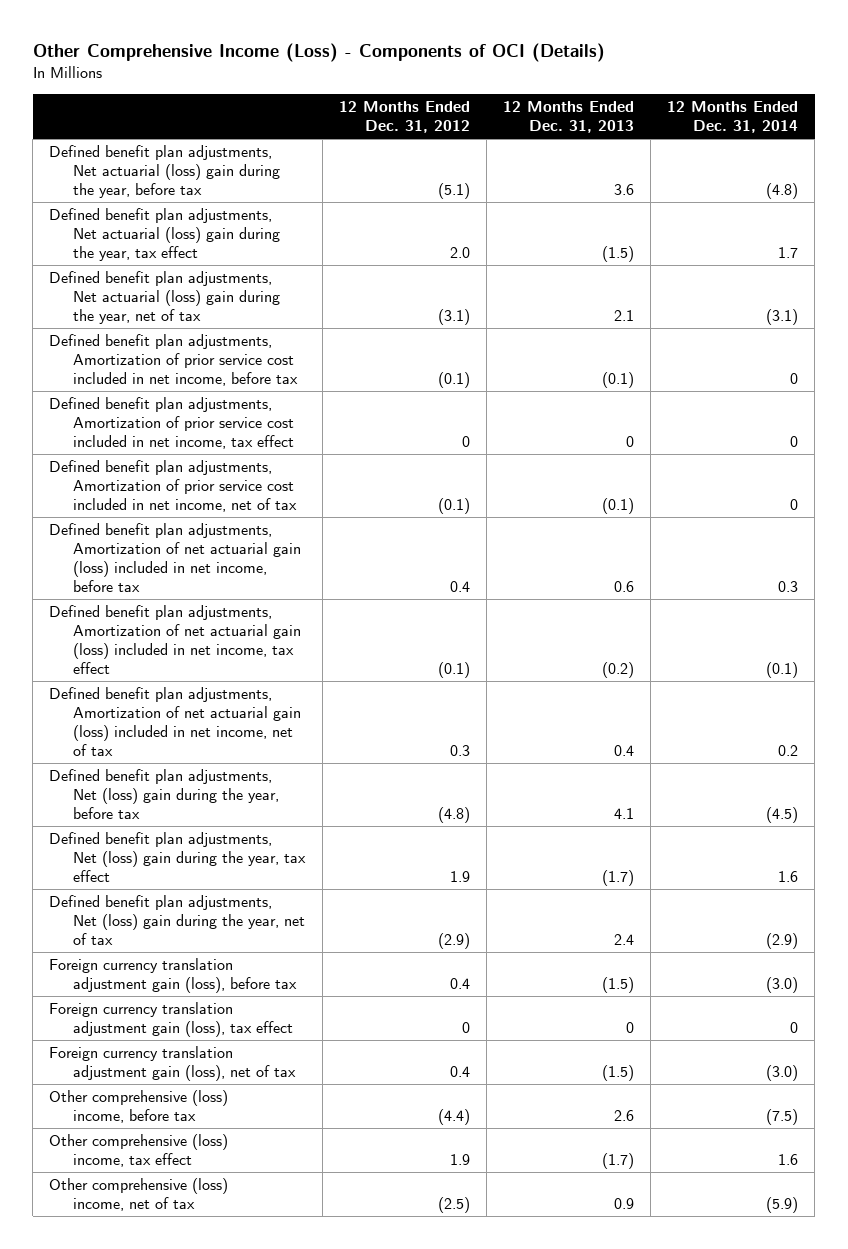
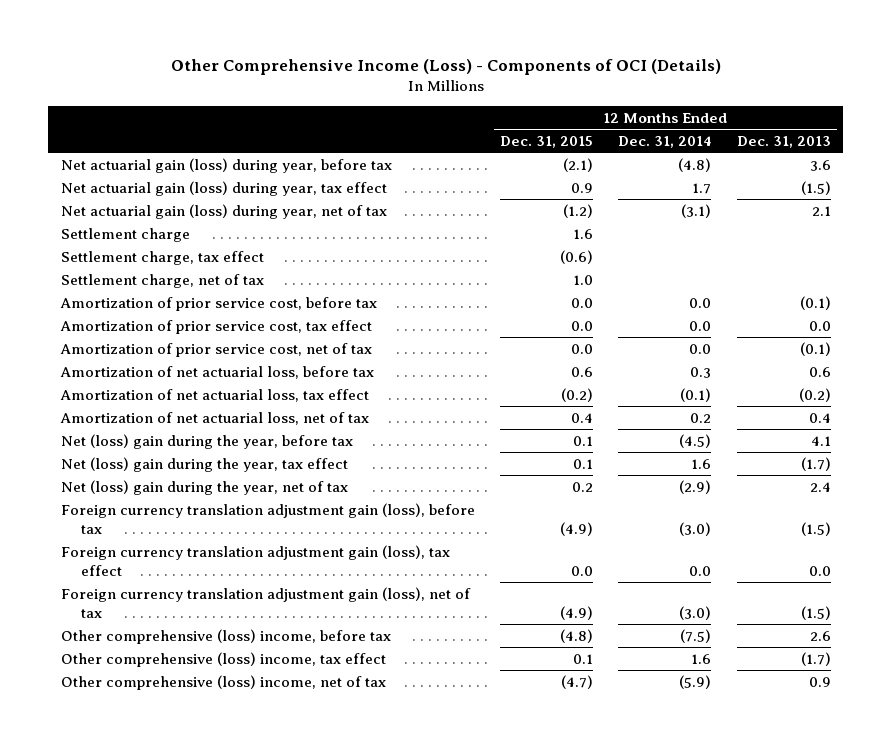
- | 12 Months Ended Dec. 31, 2012 | 12 Months Ended Dec. 31, 2013 | 12 Months Ended Dec. 31, 2014
+ | 12 Months Ended Dec. 31, 2015 | 12 Months Ended Dec. 31, 2014 | 12 Months Ended Dec. 31, 2013
- Defined benefit plan adjustments, Net actuarial (loss) gain during the year, before tax | (5.1) | 3.6 | (4.8)
- Defined benefit plan adjustments, Net actuarial (loss) gain during the year, tax effect | 2.0 | (1.5) | 1.7
- Defined benefit plan adjustments, Net actuarial (loss) gain during the year, net of tax | (3.1) | 2.1 | (3.1)
- Defined benefit plan adjustments, Amortization of prior service cost included in net income, before tax | (0.1) | (0.1) | 0
- Defined benefit plan adjustments, Amortization of prior service cost included in net income, tax effect | 0 | 0 | 0
- Defined benefit plan adjustments, Amortization of prior service cost included in net income, net of tax | (0.1) | (0.1) | 0
- Defined benefit plan adjustments, Amortization of net actuarial gain (loss) included in net income, before tax | 0.4 | 0.6 | 0.3
- Defined benefit plan adjustments, Amortization of net actuarial gain (loss) included in net income, tax effect | (0.1) | (0.2) | (0.1)
- Defined benefit plan adjustments, Amortization of net actuarial gain (loss) included in net income, net of tax | 0.3 | 0.4 | 0.2
- Defined benefit plan adjustments, Net (loss) gain during the year, before tax | (4.8) | 4.1 | (4.5)
- Defined benefit plan adjustments, Net (loss) gain during the year, tax effect | 1.9 | (1.7) | 1.6
- Defined benefit plan adjustments, Net (loss) gain during the year, net of tax | (2.9) | 2.4 | (2.9)
+ Net actuarial gain (loss) during year, before tax | (2.1) | (4.8) | 3.6
+ Net actuarial gain (loss) during year, tax effect | 0.9 | 1.7 | (1.5)
+ Net actuarial gain (loss) during year, net of tax | (1.2) | (3.1) | 2.1
+ Settlement charge | 1.6 | |
+ Settlement charge, tax effect | (0.6) | |
+ Settlement charge, net of tax | 1.0 | |
+ Amortization of prior service cost, before tax | 0.0 | 0.0 | (0.1)
+ Amortization of prior service cost, tax effect | 0.0 | 0.0 | 0.0
+ Amortization of prior service cost, net of tax | 0.0 | 0.0 | (0.1)
+ Amortization of net actuarial loss, before tax | 0.6 | 0.3 | 0.6
+ Amortization of net actuarial loss, tax effect | (0.2) | (0.1) | (0.2)
+ Amortization of net actuarial loss, net of tax | 0.4 | 0.2 | 0.4
+ Net (loss) gain during the year, before tax | 0.1 | (4.5) | 4.1
+ Net (loss) gain during the year, tax effect | 0.1 | 1.6 | (1.7)
+ Net (loss) gain during the year, net of tax | 0.2 | (2.9) | 2.4
- Foreign currency translation adjustment gain (loss), tax effect | 0 | 0 | 0
+ Foreign currency translation adjustment gain (loss), tax effect | 0.0 | 0.0 | 0.0

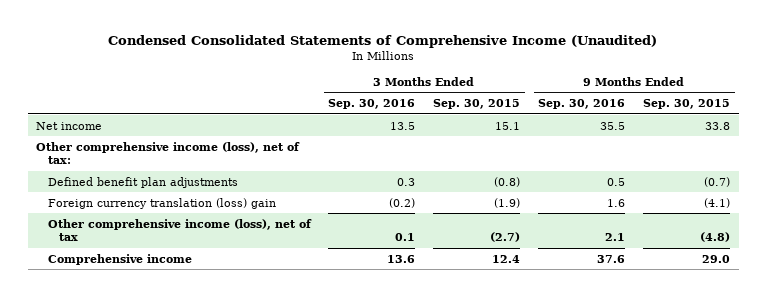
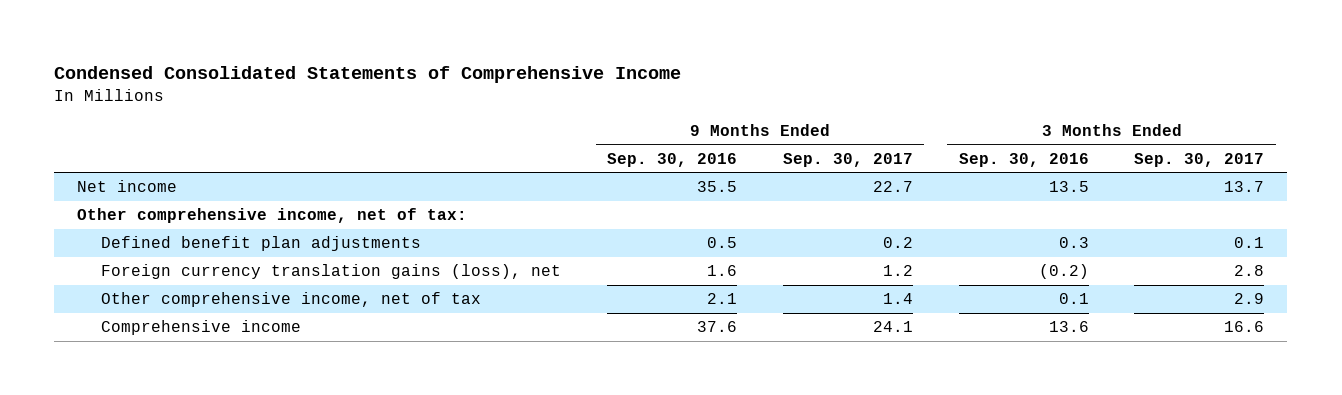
- Condensed Consolidated Statements of Comprehensive Income (Unaudited)
+ Condensed Consolidated Statements of Comprehensive Income
- | 3 Months Ended Sep. 30, 2016 | 3 Months Ended Sep. 30, 2015 | 9 Months Ended Sep. 30, 2016 | 9 Months Ended Sep. 30, 2015
+ | 9 Months Ended Sep. 30, 2016 | 9 Months Ended Sep. 30, 2017 | 3 Months Ended Sep. 30, 2016 | 3 Months Ended Sep. 30, 2017
- Other comprehensive income (loss), net of tax:
+ Other comprehensive income, net of tax:
- Foreign currency translation (loss) gain | (0.2) | (1.9) | 1.6 | (4.1)
- Other comprehensive income (loss), net of tax | 0.1 | (2.7) | 2.1 | (4.8)
+ Foreign currency translation gains (loss), net | 1.6 | 1.2 | (0.2) | 2.8
+ Other comprehensive income, net of tax | 2.1 | 1.4 | 0.1 | 2.9

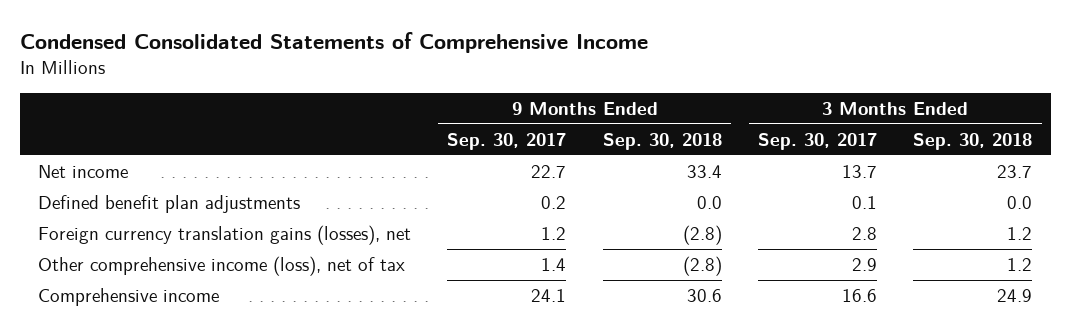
- | 9 Months Ended Sep. 30, 2016 | 9 Months Ended Sep. 30, 2017 | 3 Months Ended Sep. 30, 2016 | 3 Months Ended Sep. 30, 2017
+ | 9 Months Ended Sep. 30, 2017 | 9 Months Ended Sep. 30, 2018 | 3 Months Ended Sep. 30, 2017 | 3 Months Ended Sep. 30, 2018
- Other comprehensive income, net of tax:
- Foreign currency translation gains (loss), net | 1.6 | 1.2 | (0.2) | 2.8
- Other comprehensive income, net of tax | 2.1 | 1.4 | 0.1 | 2.9
+ Foreign currency translation gains (losses), net | 1.2 | (2.8) | 2.8 | 1.2
+ Other comprehensive income (loss), net of tax | 1.4 | (2.8) | 2.9 | 1.2

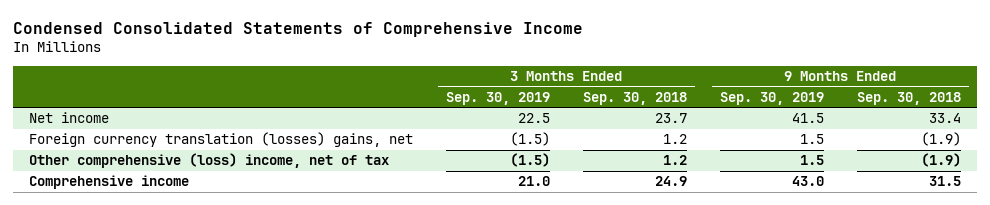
- | 9 Months Ended Sep. 30, 2017 | 9 Months Ended Sep. 30, 2018 | 3 Months Ended Sep. 30, 2017 | 3 Months Ended Sep. 30, 2018
+ | 3 Months Ended Sep. 30, 2019 | 3 Months Ended Sep. 30, 2018 | 9 Months Ended Sep. 30, 2019 | 9 Months Ended Sep. 30, 2018
- Defined benefit plan adjustments | 0.2 | 0.0 | 0.1 | 0.0
- Foreign currency translation gains (losses), net | 1.2 | (2.8) | 2.8 | 1.2
- Other comprehensive income (loss), net of tax | 1.4 | (2.8) | 2.9 | 1.2
- Comprehensive income | 24.1 | 30.6 | 16.6 | 24.9
+ Foreign currency translation (losses) gains, net | (1.5) | 1.2 | 1.5 | (1.9)
+ Other comprehensive (loss) income, net of tax | (1.5) | 1.2 | 1.5 | (1.9)
+ Comprehensive income | 21.0 | 24.9 | 43.0 | 31.5

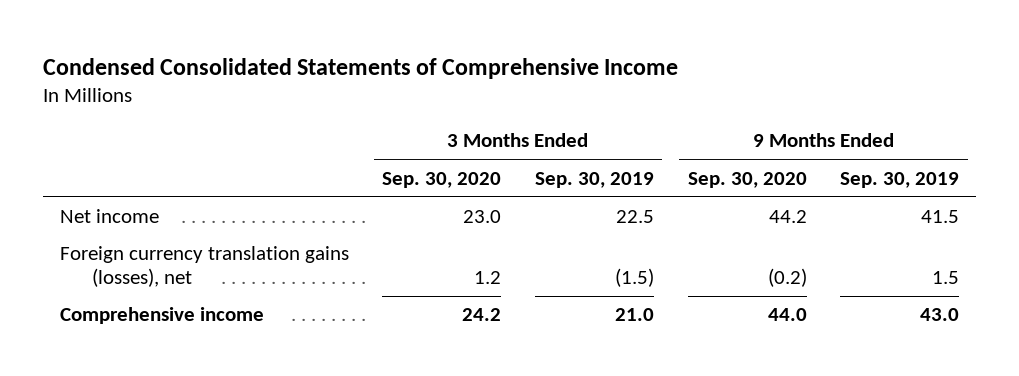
- | 3 Months Ended Sep. 30, 2019 | 3 Months Ended Sep. 30, 2018 | 9 Months Ended Sep. 30, 2019 | 9 Months Ended Sep. 30, 2018
+ | 3 Months Ended Sep. 30, 2020 | 3 Months Ended Sep. 30, 2019 | 9 Months Ended Sep. 30, 2020 | 9 Months Ended Sep. 30, 2019
- Foreign currency translation (losses) gains, net | (1.5) | 1.2 | 1.5 | (1.9)
- Other comprehensive (loss) income, net of tax | (1.5) | 1.2 | 1.5 | (1.9)
+ Foreign currency translation gains (losses), net | 1.2 | (1.5) | (0.2) | 1.5

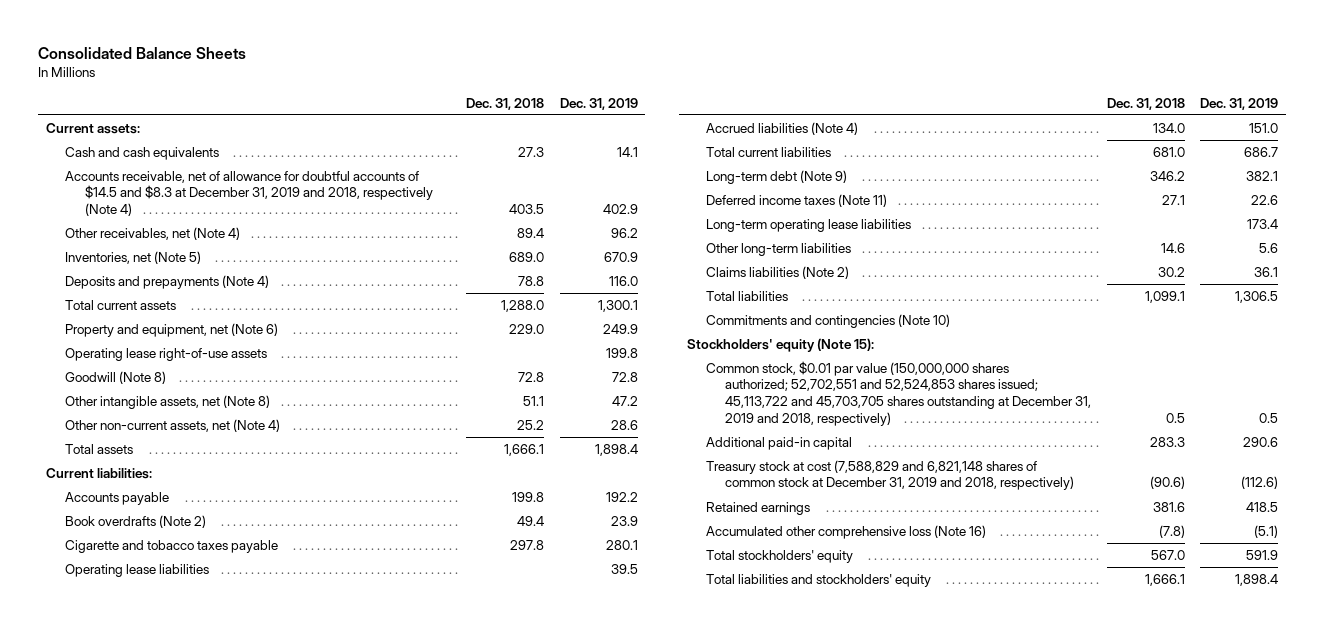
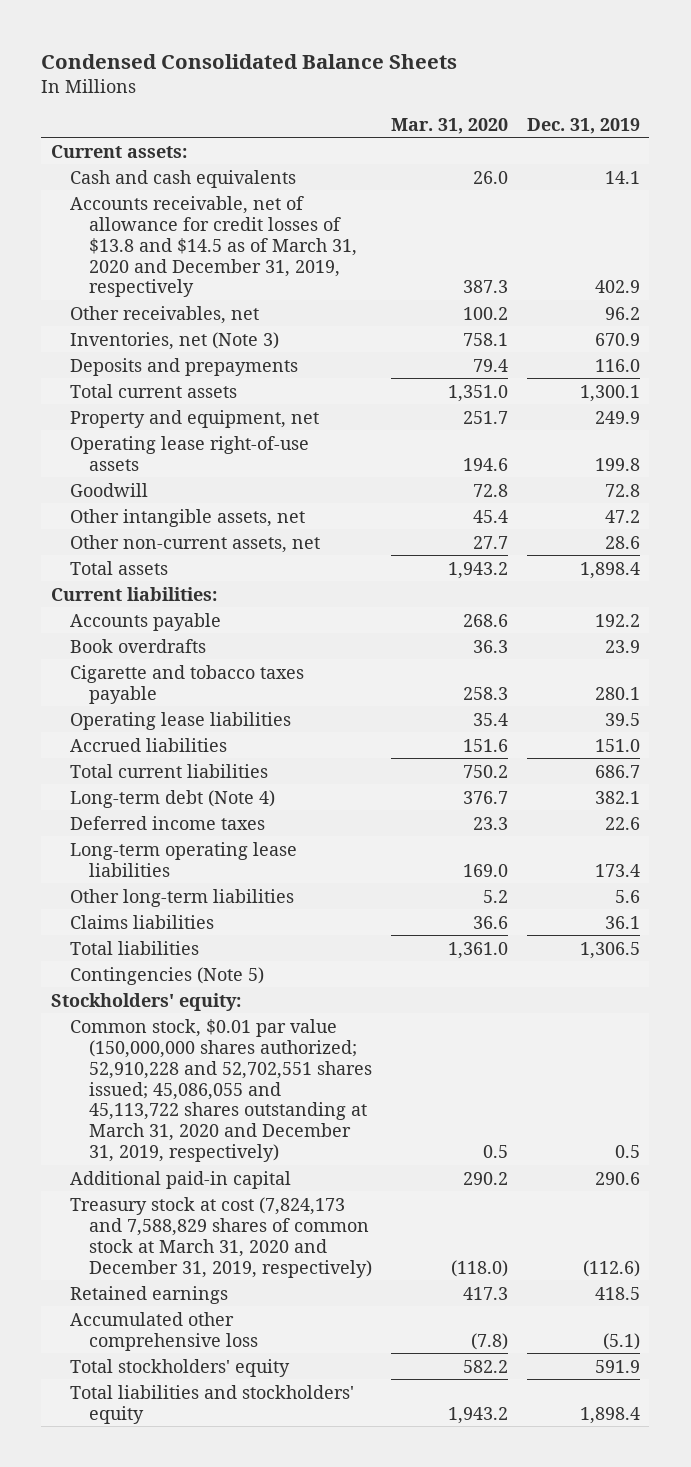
- Consolidated Balance Sheets
+ Condensed Consolidated Balance Sheets
- | Dec. 31, 2018 | Dec. 31, 2019
+ | Mar. 31, 2020 | Dec. 31, 2019
- Accounts receivable, net of allowance for doubtful accounts of $14.5 and $8.3 at December 31, 2019 and 2018, respectively (Note 4) | 403.5 | 402.9
- Other receivables, net (Note 4) | 89.4 | 96.2
- Inventories, net (Note 5) | 689.0 | 670.9
- Deposits and prepayments (Note 4) | 78.8 | 116.0
+ Accounts receivable, net of allowance for credit losses of $13.8 and $14.5 as of March 31, 2020 and December 31, 2019, respectively | 387.3 | 402.9
+ Other receivables, net | 100.2 | 96.2
+ Inventories, net (Note 3) | 758.1 | 670.9
+ Deposits and prepayments | 79.4 | 116.0
- Property and equipment, net (Note 6) | 229.0 | 249.9
+ Property and equipment, net | 251.7 | 249.9
- Goodwill (Note 8) | 72.8 | 72.8
- Other intangible assets, net (Note 8) | 51.1 | 47.2
- Other non-current assets, net (Note 4) | 25.2 | 28.6
+ Goodwill | 72.8 | 72.8
+ Other intangible assets, net | 45.4 | 47.2
+ Other non-current assets, net | 27.7 | 28.6
- Book overdrafts (Note 2) | 49.4 | 23.9
+ Book overdrafts | 36.3 | 23.9
- Accrued liabilities (Note 4) | 134.0 | 151.0
+ Accrued liabilities | 151.6 | 151.0
- Long-term debt (Note 9) | 346.2 | 382.1
- Deferred income taxes (Note 11) | 27.1 | 22.6
+ Long-term debt (Note 4) | 376.7 | 382.1
+ Deferred income taxes | 23.3 | 22.6
- Claims liabilities (Note 2) | 30.2 | 36.1
+ Claims liabilities | 36.6 | 36.1
- Commitments and contingencies (Note 10)
- Stockholders' equity (Note 15):
- Common stock, $0.01 par value (150,000,000 shares authorized; 52,702,551 and 52,524,853 shares issued; 45,113,722 and 45,703,705 shares outstanding at December 31, 2019 and 2018, respectively) | 0.5 | 0.5
+ Contingencies (Note 5)
+ Stockholders' equity:
+ Common stock, $0.01 par value (150,000,000 shares authorized; 52,910,228 and 52,702,551 shares issued; 45,086,055 and 45,113,722 shares outstanding at March 31, 2020 and December 31, 2019, respectively) | 0.5 | 0.5
- Treasury stock at cost (7,588,829 and 6,821,148 shares of common stock at December 31, 2019 and 2018, respectively) | (90.6) | (112.6)
+ Treasury stock at cost (7,824,173 and 7,588,829 shares of common stock at March 31, 2020 and December 31, 2019, respectively) | (118.0) | (112.6)
- Accumulated other comprehensive loss (Note 16) | (7.8) | (5.1)
+ Accumulated other comprehensive loss | (7.8) | (5.1)

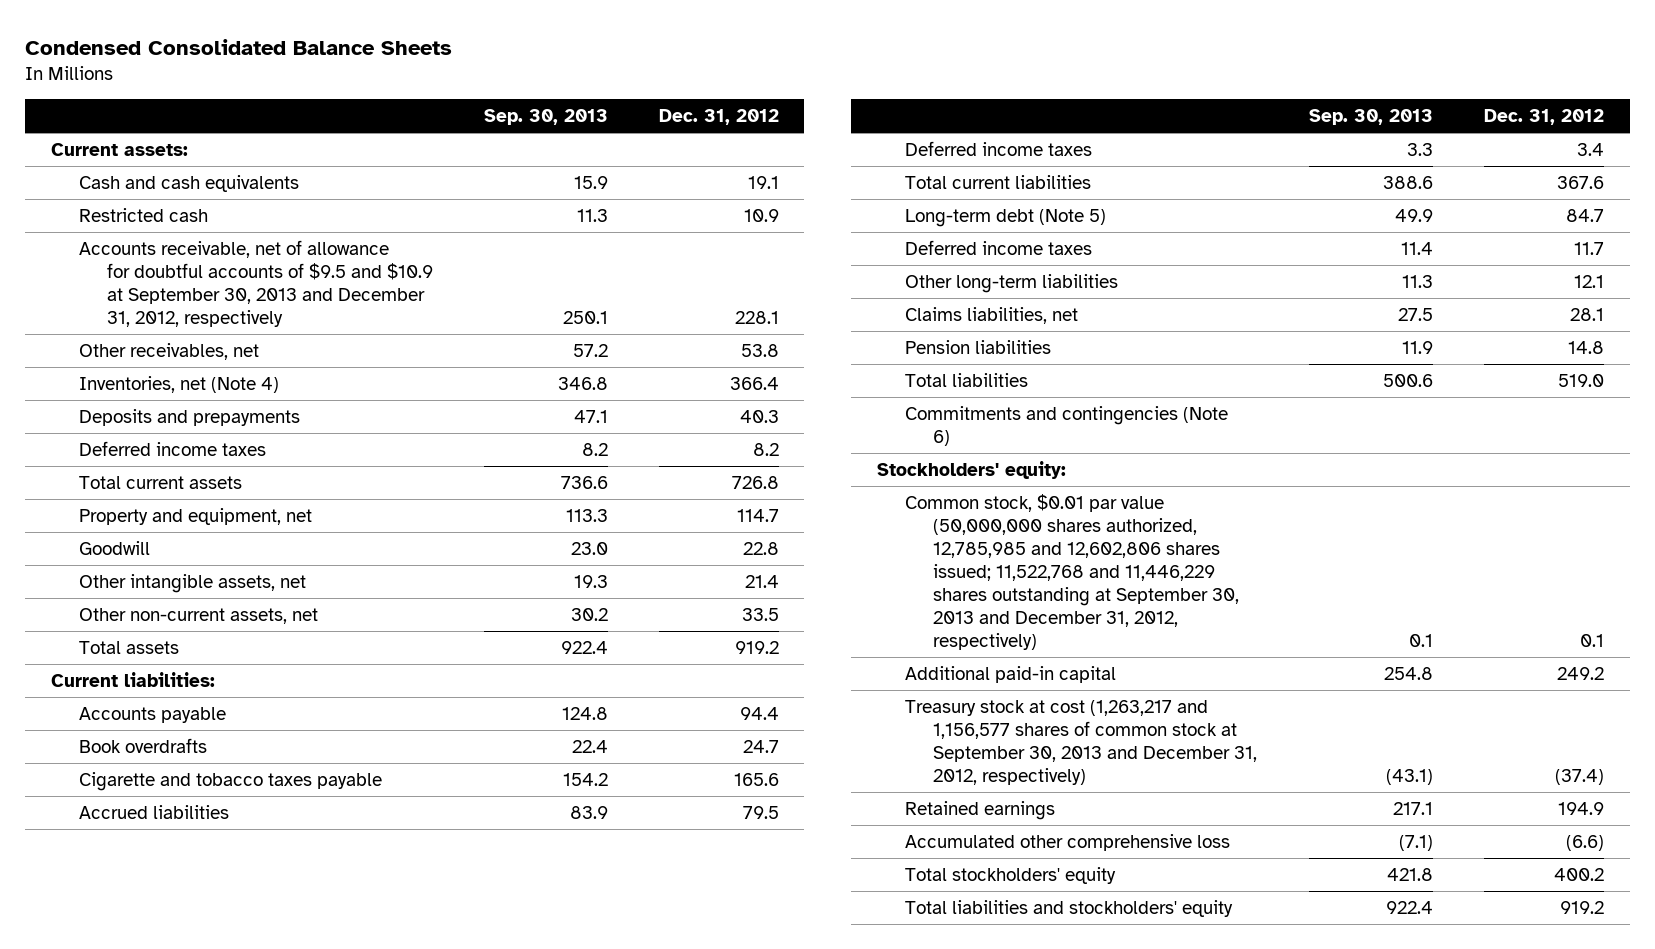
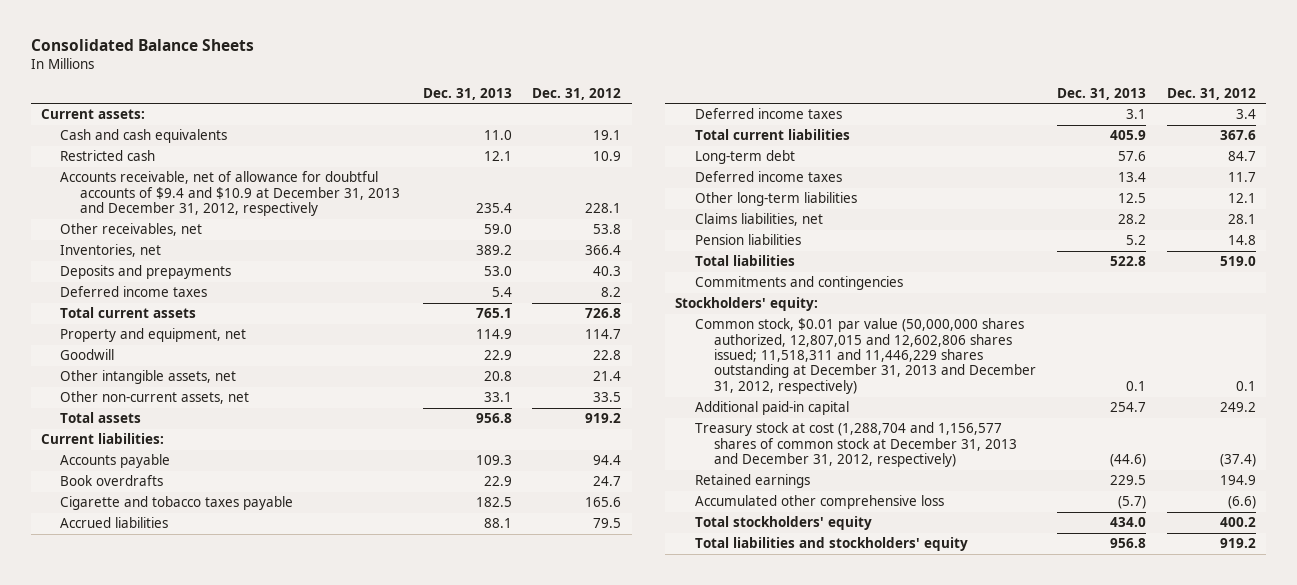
- Condensed Consolidated Balance Sheets
+ Consolidated Balance Sheets
- | Sep. 30, 2013 | Dec. 31, 2012
+ | Dec. 31, 2013 | Dec. 31, 2012
- Accounts receivable, net of allowance for doubtful accounts of $9.5 and $10.9 at September 30, 2013 and December 31, 2012, respectively | 250.1 | 228.1
+ Accounts receivable, net of allowance for doubtful accounts of $9.4 and $10.9 at December 31, 2013 and December 31, 2012, respectively | 235.4 | 228.1
- Inventories, net (Note 4) | 346.8 | 366.4
+ Inventories, net | 389.2 | 366.4
- Long-term debt (Note 5) | 49.9 | 84.7
+ Long-term debt | 57.6 | 84.7
- Commitments and contingencies (Note 6)
+ Commitments and contingencies
- Common stock, $0.01 par value (50,000,000 shares authorized, 12,785,985 and 12,602,806 shares issued; 11,522,768 and 11,446,229 shares outstanding at September 30, 2013 and December 31, 2012, respectively) | 0.1 | 0.1
+ Common stock, $0.01 par value (50,000,000 shares authorized, 12,807,015 and 12,602,806 shares issued; 11,518,311 and 11,446,229 shares outstanding at December 31, 2013 and December 31, 2012, respectively) | 0.1 | 0.1
- Treasury stock at cost (1,263,217 and 1,156,577 shares of common stock at September 30, 2013 and December 31, 2012, respectively) | (43.1) | (37.4)
+ Treasury stock at cost (1,288,704 and 1,156,577 shares of common stock at December 31, 2013 and December 31, 2012, respectively) | (44.6) | (37.4)

